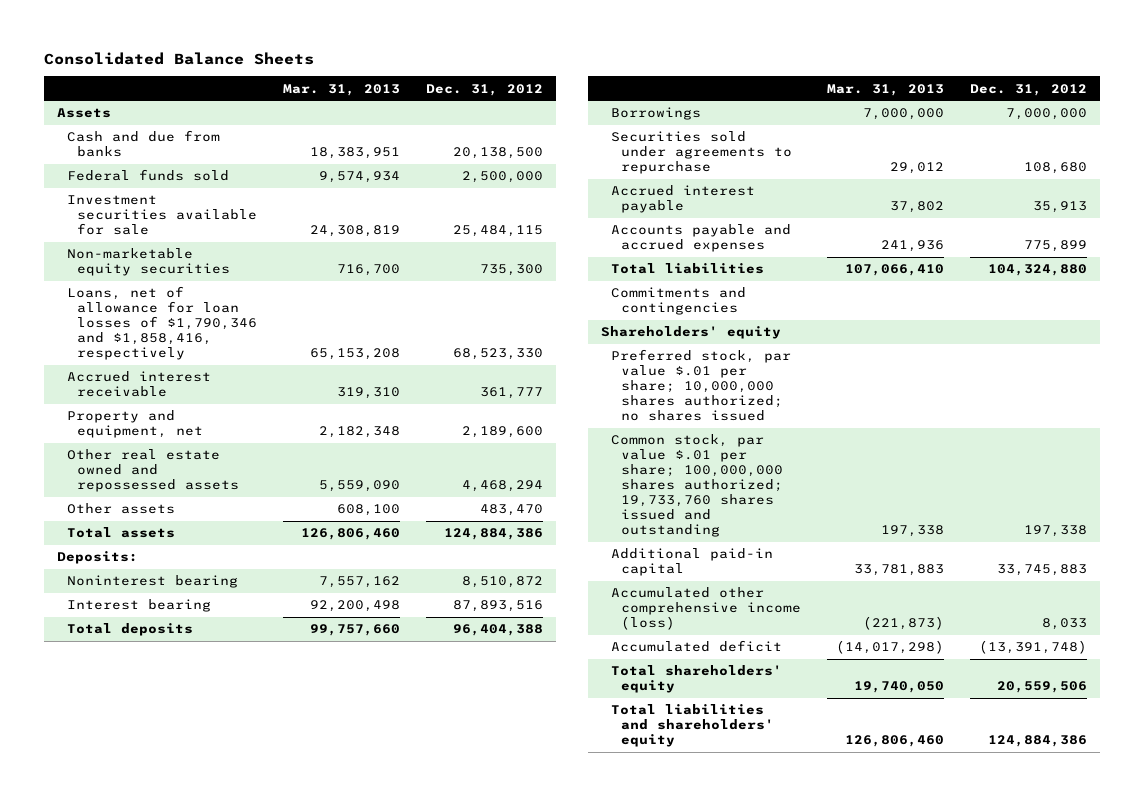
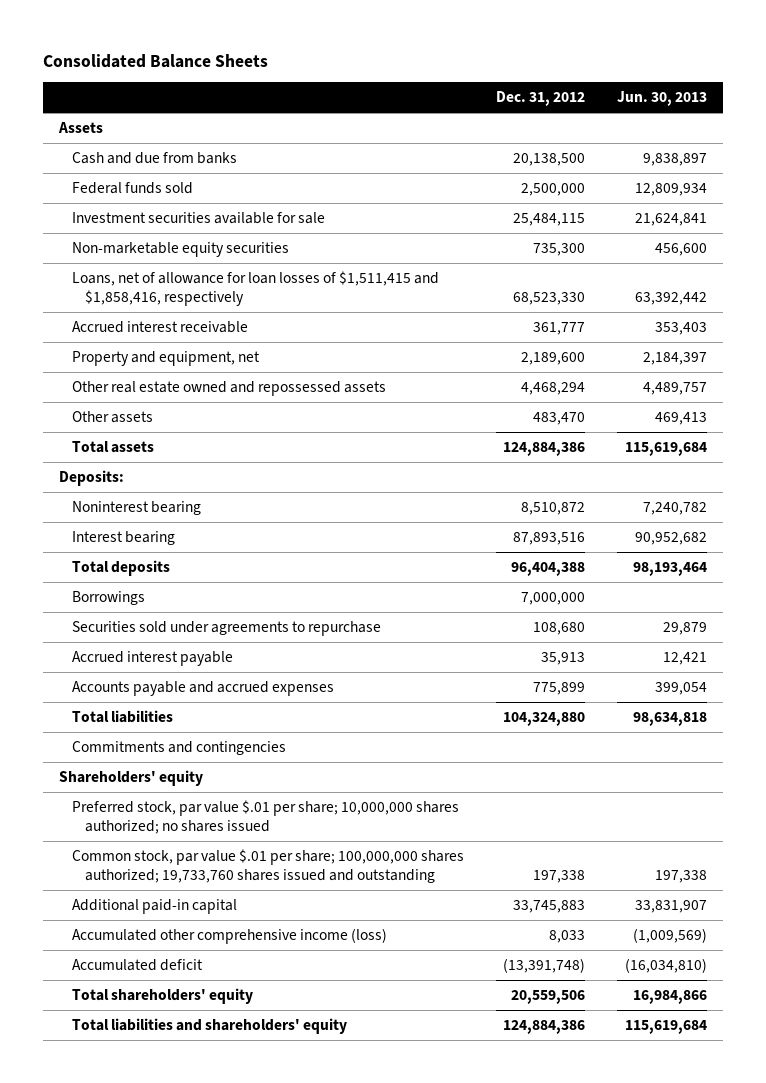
- | Mar. 31, 2013 | Dec. 31, 2012
+ | Dec. 31, 2012 | Jun. 30, 2013
- Loans, net of allowance for loan losses of $1,790,346 and $1,858,416, respectively | 65,153,208 | 68,523,330
+ Loans, net of allowance for loan losses of $1,511,415 and $1,858,416, respectively | 68,523,330 | 63,392,442

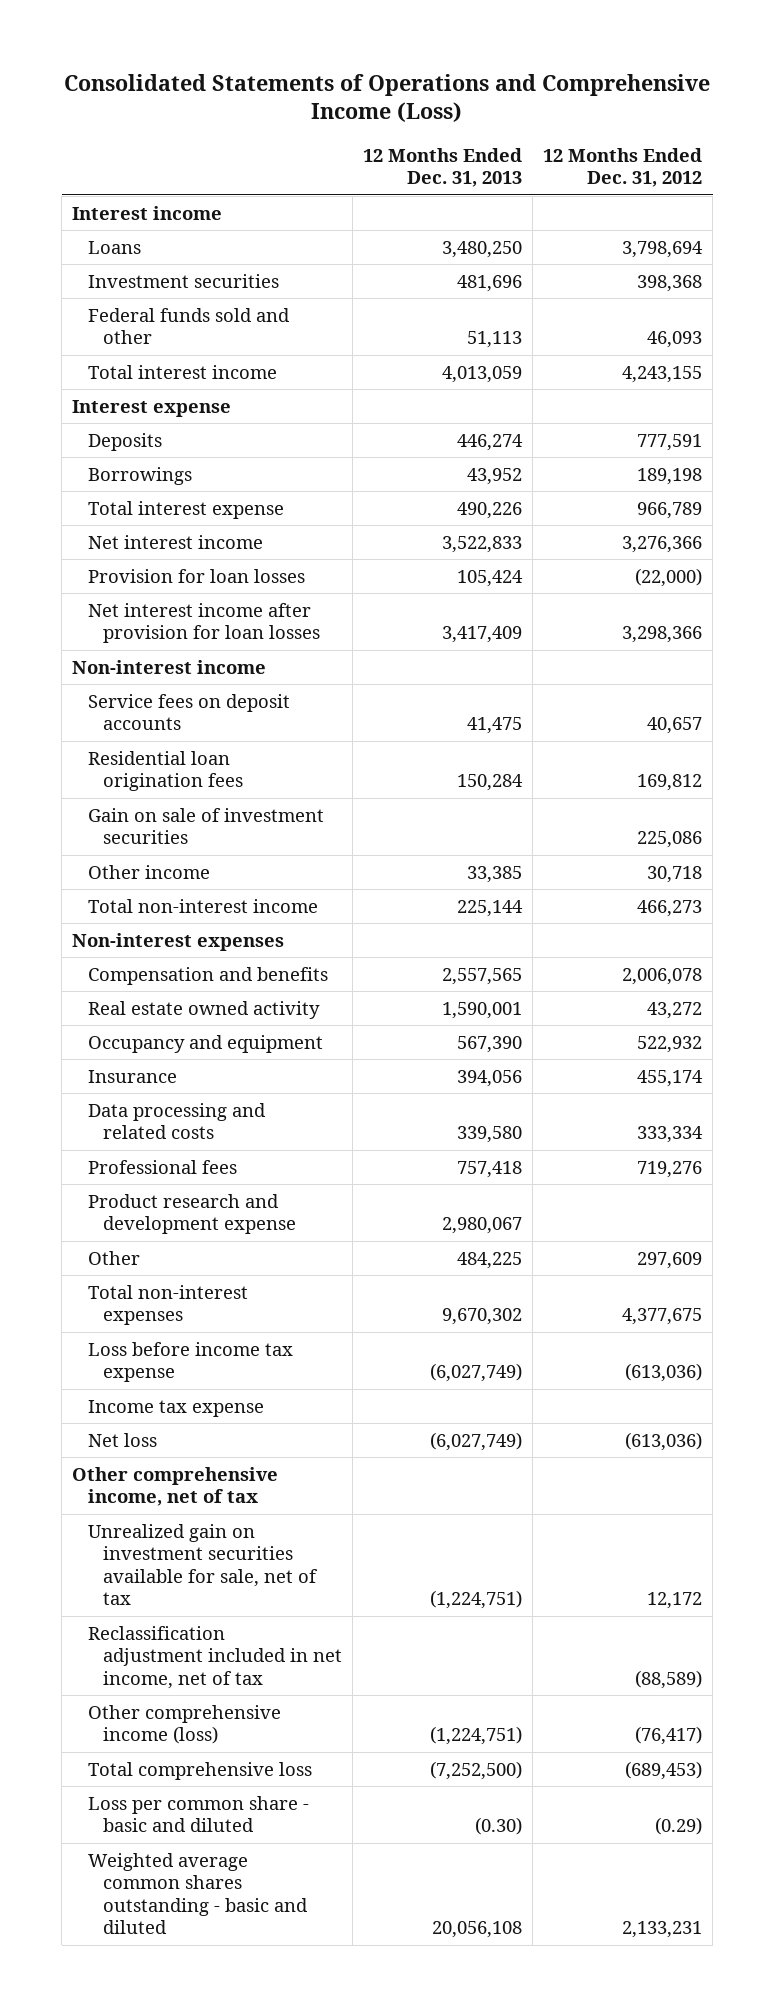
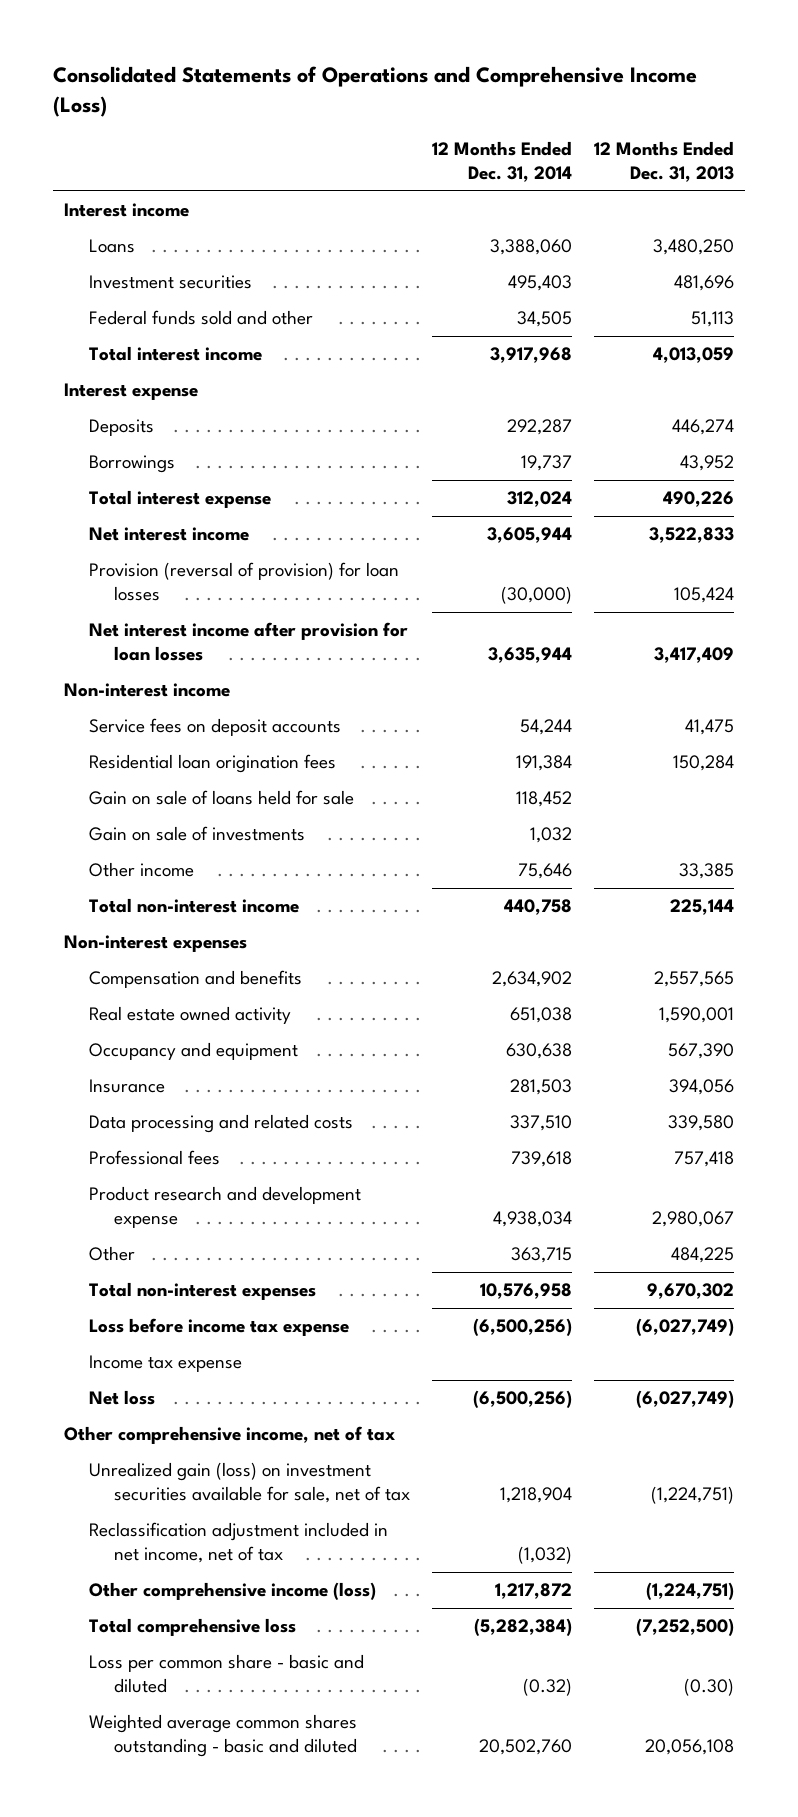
- | 12 Months Ended Dec. 31, 2013 | 12 Months Ended Dec. 31, 2012
+ | 12 Months Ended Dec. 31, 2014 | 12 Months Ended Dec. 31, 2013
- Provision for loan losses | 105,424 | (22,000)
+ Provision (reversal of provision) for loan losses | (30,000) | 105,424
- Gain on sale of investment securities | | 225,086
+ Gain on sale of loans held for sale | 118,452 |
+ Gain on sale of investments | 1,032 |
- Unrealized gain on investment securities available for sale, net of tax | (1,224,751) | 12,172
+ Unrealized gain (loss) on investment securities available for sale, net of tax | 1,218,904 | (1,224,751)

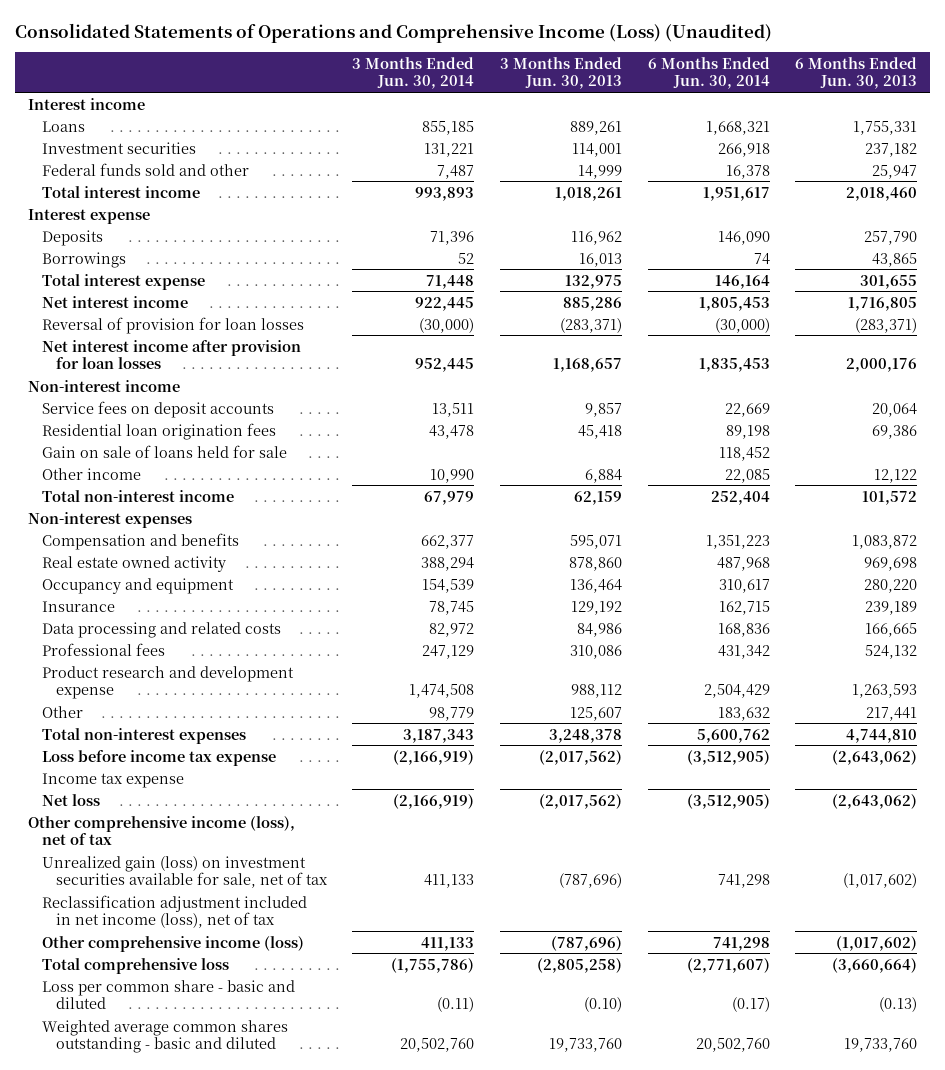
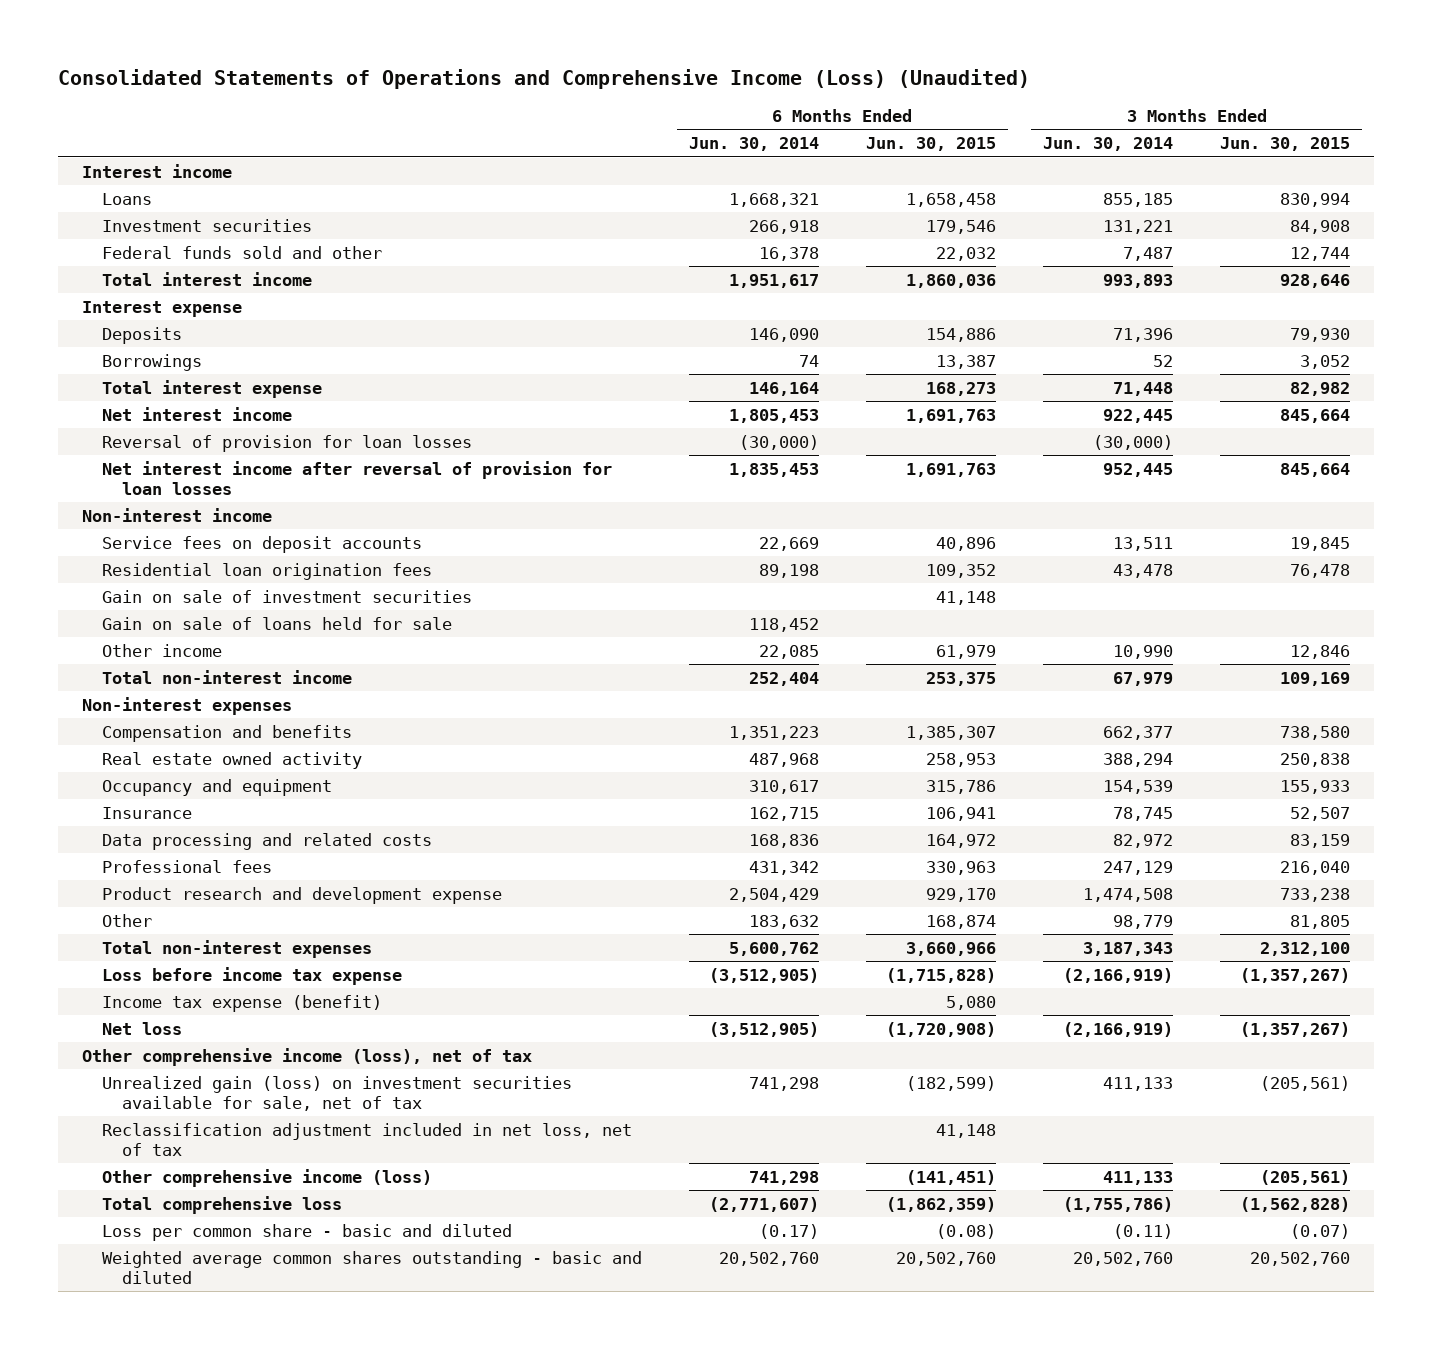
- | 3 Months Ended Jun. 30, 2014 | 3 Months Ended Jun. 30, 2013 | 6 Months Ended Jun. 30, 2014 | 6 Months Ended Jun. 30, 2013
+ | 6 Months Ended Jun. 30, 2014 | 6 Months Ended Jun. 30, 2015 | 3 Months Ended Jun. 30, 2014 | 3 Months Ended Jun. 30, 2015
- Net interest income after provision for loan losses | 952,445 | 1,168,657 | 1,835,453 | 2,000,176
+ Net interest income after reversal of provision for loan losses | 1,835,453 | 1,691,763 | 952,445 | 845,664
+ Gain on sale of investment securities | | 41,148 | |
- Income tax expense
+ Income tax expense (benefit) | | 5,080 | |
- Reclassification adjustment included in net income (loss), net of tax
+ Reclassification adjustment included in net loss, net of tax | | 41,148 | |

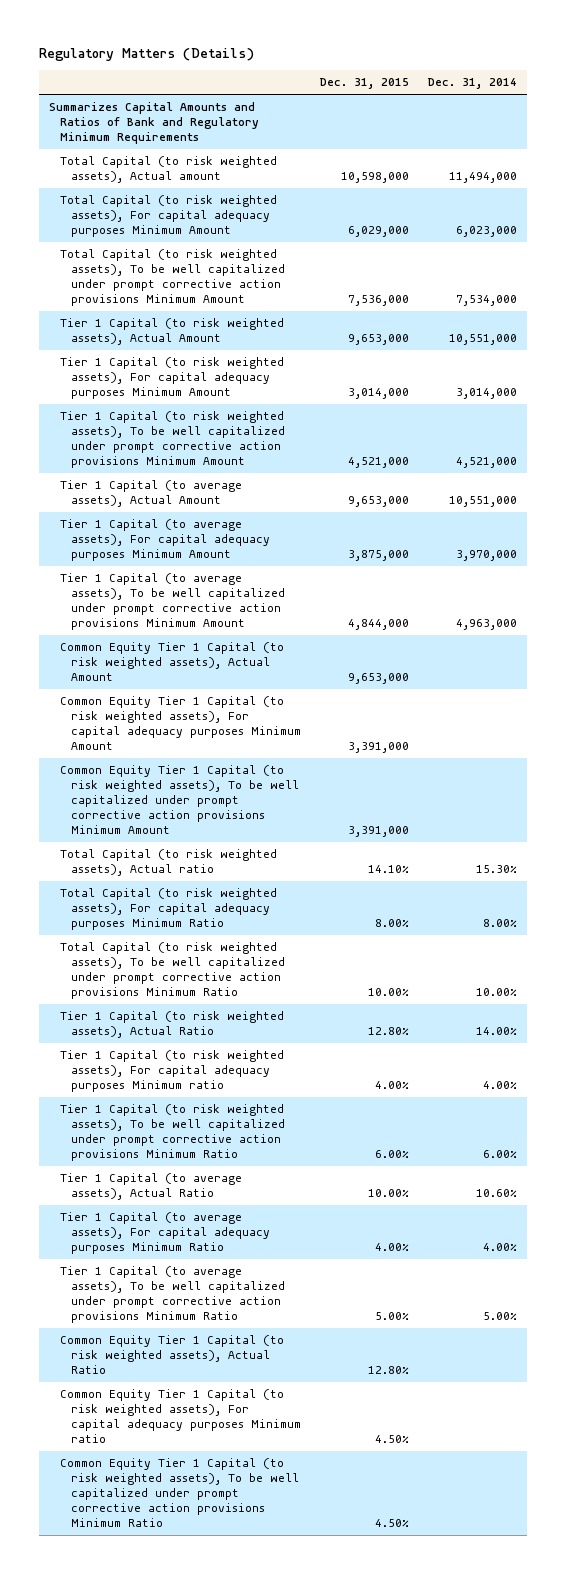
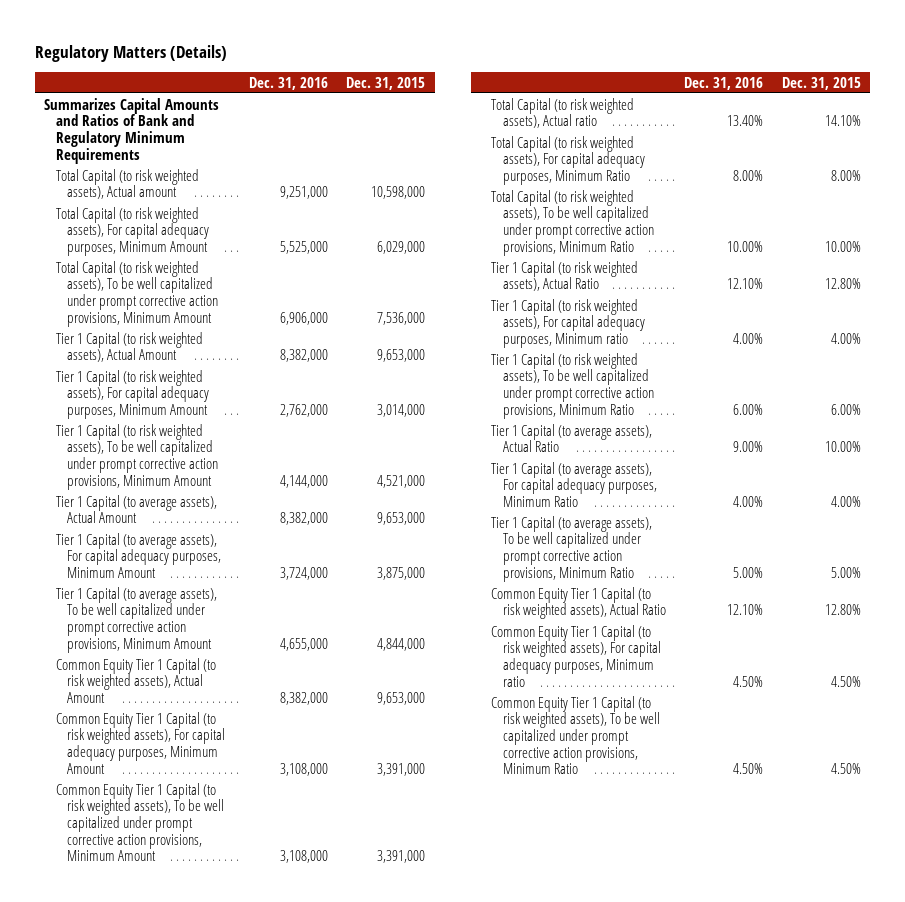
- | Dec. 31, 2015 | Dec. 31, 2014
+ | Dec. 31, 2016 | Dec. 31, 2015
- Total Capital (to risk weighted assets), For capital adequacy purposes Minimum Amount | 6,029,000 | 6,023,000
- Total Capital (to risk weighted assets), To be well capitalized under prompt corrective action provisions Minimum Amount | 7,536,000 | 7,534,000
+ Total Capital (to risk weighted assets), For capital adequacy purposes, Minimum Amount | 5,525,000 | 6,029,000
+ Total Capital (to risk weighted assets), To be well capitalized under prompt corrective action provisions, Minimum Amount | 6,906,000 | 7,536,000
- Tier 1 Capital (to risk weighted assets), For capital adequacy purposes Minimum Amount | 3,014,000 | 3,014,000
- Tier 1 Capital (to risk weighted assets), To be well capitalized under prompt corrective action provisions Minimum Amount | 4,521,000 | 4,521,000
+ Tier 1 Capital (to risk weighted assets), For capital adequacy purposes, Minimum Amount | 2,762,000 | 3,014,000
+ Tier 1 Capital (to risk weighted assets), To be well capitalized under prompt corrective action provisions, Minimum Amount | 4,144,000 | 4,521,000
- Tier 1 Capital (to average assets), For capital adequacy purposes Minimum Amount | 3,875,000 | 3,970,000
- Tier 1 Capital (to average assets), To be well capitalized under prompt corrective action provisions Minimum Amount | 4,844,000 | 4,963,000
+ Tier 1 Capital (to average assets), For capital adequacy purposes, Minimum Amount | 3,724,000 | 3,875,000
+ Tier 1 Capital (to average assets), To be well capitalized under prompt corrective action provisions, Minimum Amount | 4,655,000 | 4,844,000
- Common Equity Tier 1 Capital (to risk weighted assets), For capital adequacy purposes Minimum Amount | 3,391,000 |
- Common Equity Tier 1 Capital (to risk weighted assets), To be well capitalized under prompt corrective action provisions Minimum Amount | 3,391,000 |
+ Common Equity Tier 1 Capital (to risk weighted assets), For capital adequacy purposes, Minimum Amount | 3,108,000 | 3,391,000
+ Common Equity Tier 1 Capital (to risk weighted assets), To be well capitalized under prompt corrective action provisions, Minimum Amount | 3,108,000 | 3,391,000
- Total Capital (to risk weighted assets), For capital adequacy purposes Minimum Ratio | 8.00% | 8.00%
- Total Capital (to risk weighted assets), To be well capitalized under prompt corrective action provisions Minimum Ratio | 10.00% | 10.00%
+ Total Capital (to risk weighted assets), For capital adequacy purposes, Minimum Ratio | 8.00% | 8.00%
+ Total Capital (to risk weighted assets), To be well capitalized under prompt corrective action provisions, Minimum Ratio | 10.00% | 10.00%
- Tier 1 Capital (to risk weighted assets), For capital adequacy purposes Minimum ratio | 4.00% | 4.00%
- Tier 1 Capital (to risk weighted assets), To be well capitalized under prompt corrective action provisions Minimum Ratio | 6.00% | 6.00%
+ Tier 1 Capital (to risk weighted assets), For capital adequacy purposes, Minimum ratio | 4.00% | 4.00%
+ Tier 1 Capital (to risk weighted assets), To be well capitalized under prompt corrective action provisions, Minimum Ratio | 6.00% | 6.00%
- Tier 1 Capital (to average assets), For capital adequacy purposes Minimum Ratio | 4.00% | 4.00%
- Tier 1 Capital (to average assets), To be well capitalized under prompt corrective action provisions Minimum Ratio | 5.00% | 5.00%
+ Tier 1 Capital (to average assets), For capital adequacy purposes, Minimum Ratio | 4.00% | 4.00%
+ Tier 1 Capital (to average assets), To be well capitalized under prompt corrective action provisions, Minimum Ratio | 5.00% | 5.00%
- Common Equity Tier 1 Capital (to risk weighted assets), For capital adequacy purposes Minimum ratio | 4.50% |
- Common Equity Tier 1 Capital (to risk weighted assets), To be well capitalized under prompt corrective action provisions Minimum Ratio | 4.50% |
+ Common Equity Tier 1 Capital (to risk weighted assets), For capital adequacy purposes, Minimum ratio | 4.50% | 4.50%
+ Common Equity Tier 1 Capital (to risk weighted assets), To be well capitalized under prompt corrective action provisions, Minimum Ratio | 4.50% | 4.50%

